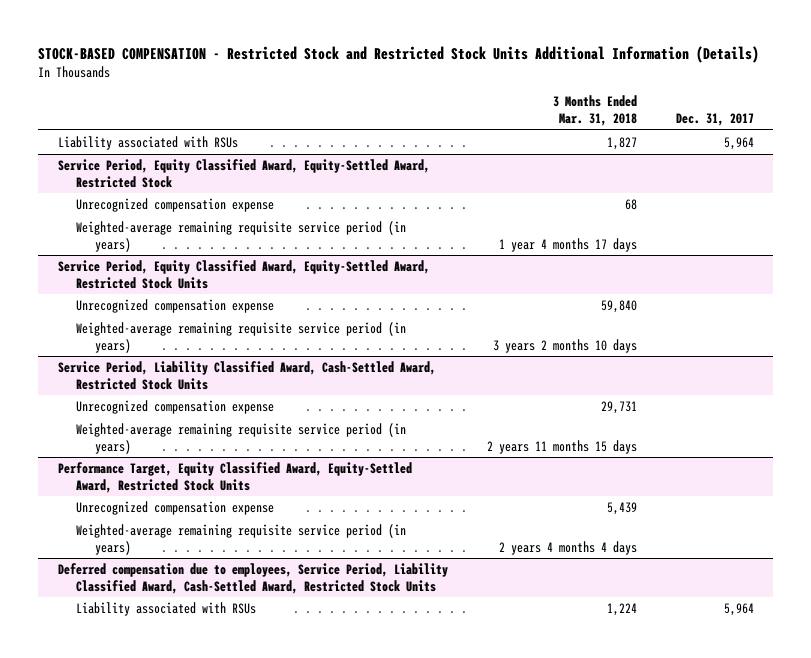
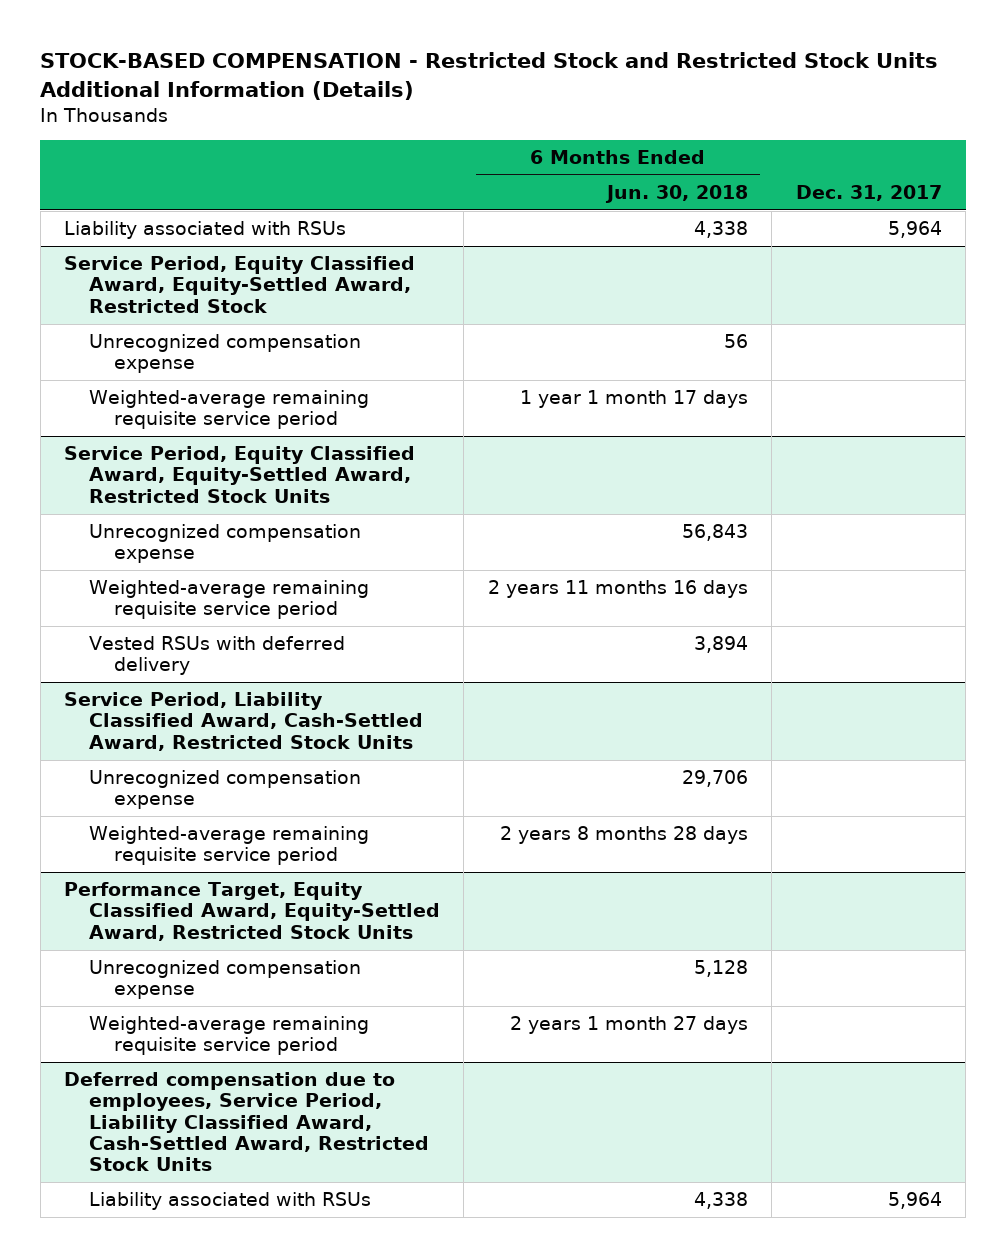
- | 3 Months Ended Mar. 31, 2018 | Dec. 31, 2017
+ | 6 Months Ended Jun. 30, 2018 | Dec. 31, 2017
@ Service Period, Equity Classified Award, Equity-Settled Award, Restricted Stock
- Weighted-average remaining requisite service period (in years) | 1 year 4 months 17 days |
+ Weighted-average remaining requisite service period | 1 year 1 month 17 days |
@ Service Period, Equity Classified Award, Equity-Settled Award, Restricted Stock Units
- Weighted-average remaining requisite service period (in years) | 3 years 2 months 10 days |
+ Weighted-average remaining requisite service period | 2 years 11 months 16 days |
+ Vested RSUs with deferred delivery | 3,894 |
@ Service Period, Liability Classified Award, Cash-Settled Award, Restricted Stock Units
- Weighted-average remaining requisite service period (in years) | 2 years 11 months 15 days |
+ Weighted-average remaining requisite service period | 2 years 8 months 28 days |
@ Performance Target, Equity Classified Award, Equity-Settled Award, Restricted Stock Units
- Weighted-average remaining requisite service period (in years) | 2 years 4 months 4 days |
+ Weighted-average remaining requisite service period | 2 years 1 month 27 days |

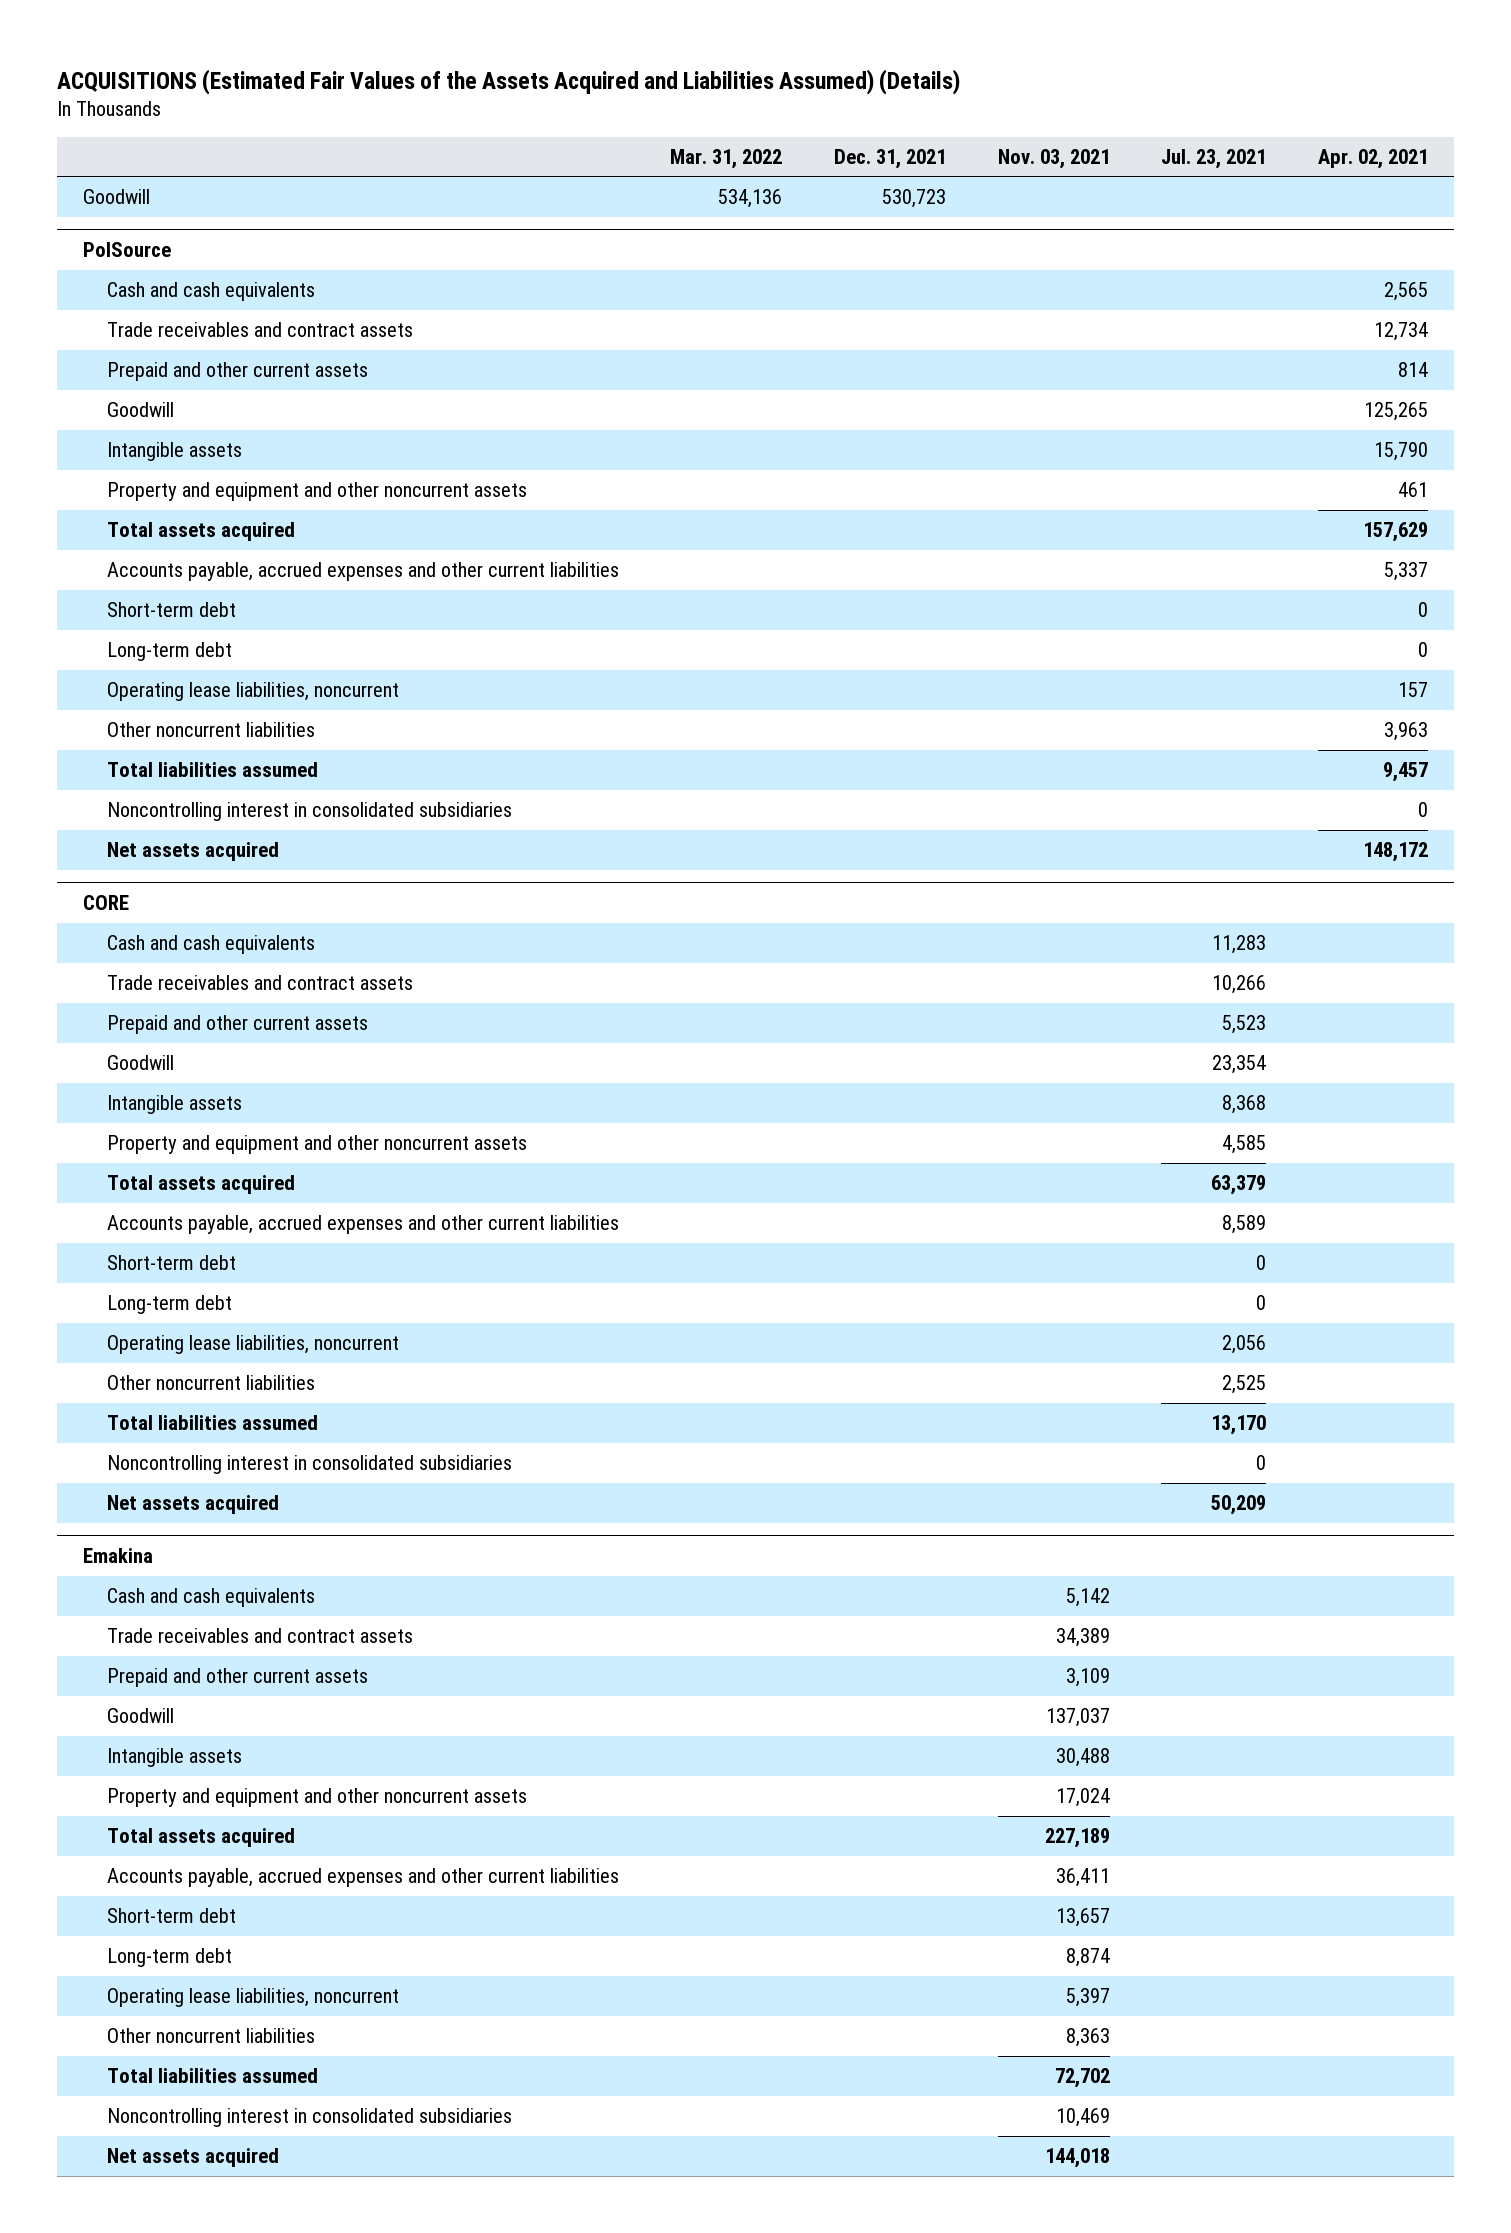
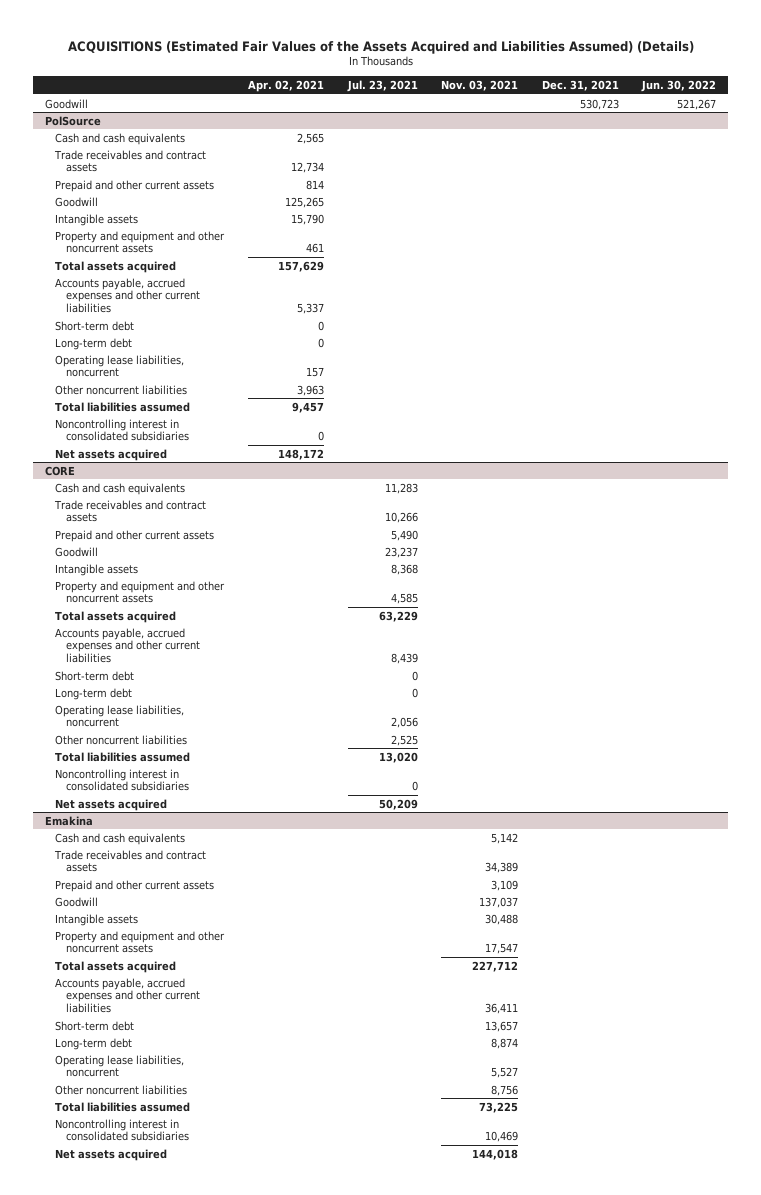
- | Mar. 31, 2022 | Dec. 31, 2021 | Nov. 03, 2021 | Jul. 23, 2021 | Apr. 02, 2021
+ | Apr. 02, 2021 | Jul. 23, 2021 | Nov. 03, 2021 | Dec. 31, 2021 | Jun. 30, 2022
@ CORE
- Prepaid and other current assets | | | | 5,523 |
- Goodwill | | | | 23,354 |
+ Prepaid and other current assets | | 5,490 | | |
+ Goodwill | | 23,237 | | |
- Total assets acquired | | | | 63,379 |
- Accounts payable, accrued expenses and other current liabilities | | | | 8,589 |
+ Total assets acquired | | 63,229 | | |
+ Accounts payable, accrued expenses and other current liabilities | | 8,439 | | |
- Total liabilities assumed | | | | 13,170 |
+ Total liabilities assumed | | 13,020 | | |
@ Emakina
- Property and equipment and other noncurrent assets | | | 17,024 | |
- Total assets acquired | | | 227,189 | |
+ Property and equipment and other noncurrent assets | | | 17,547 | |
+ Total assets acquired | | | 227,712 | |
- Operating lease liabilities, noncurrent | | | 5,397 | |
- Other noncurrent liabilities | | | 8,363 | |
- Total liabilities assumed | | | 72,702 | |
+ Operating lease liabilities, noncurrent | | | 5,527 | |
+ Other noncurrent liabilities | | | 8,756 | |
+ Total liabilities assumed | | | 73,225 | |

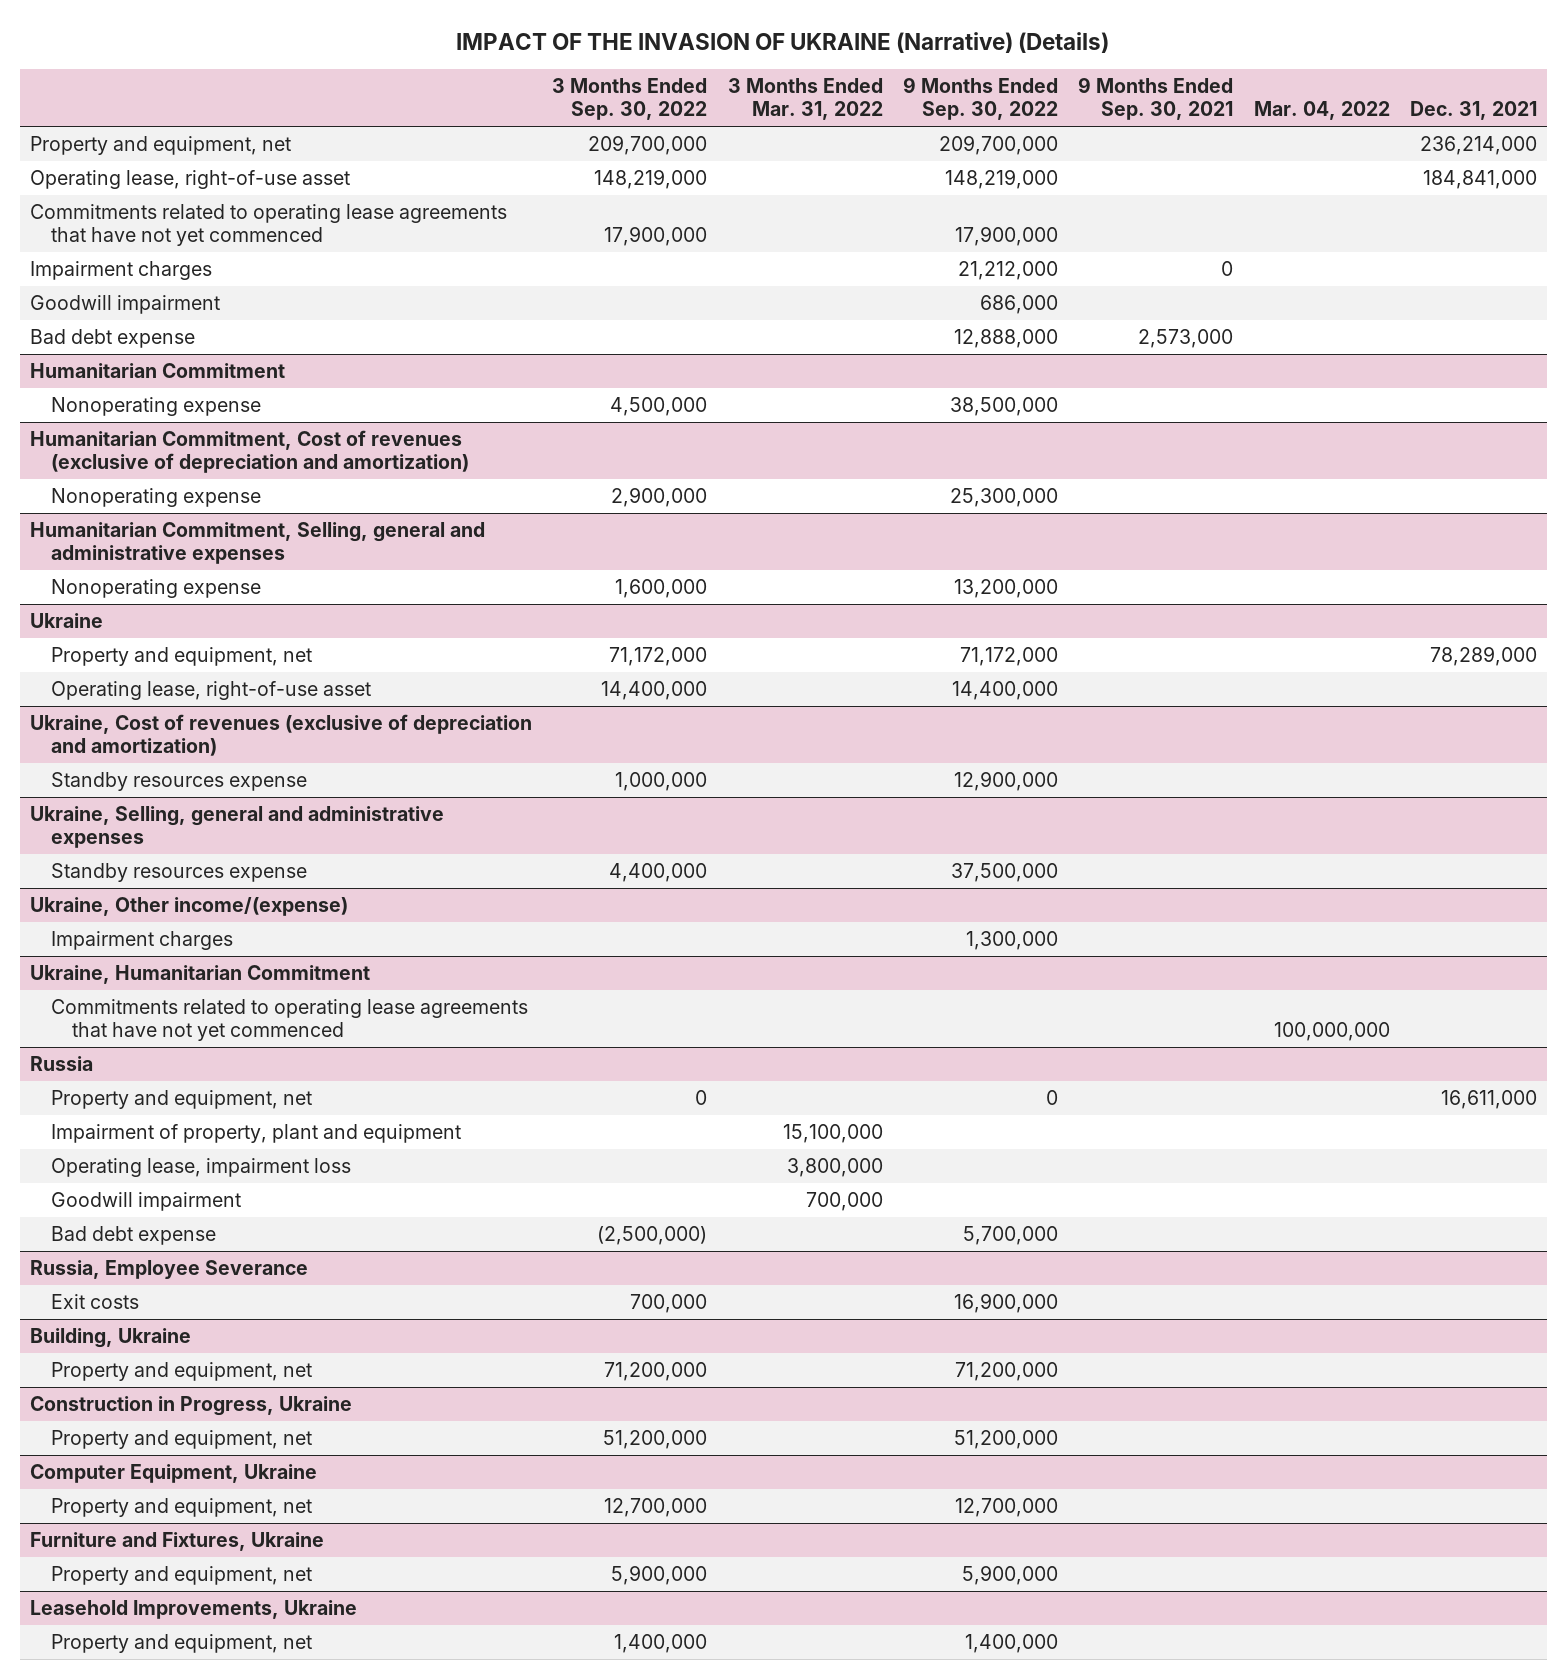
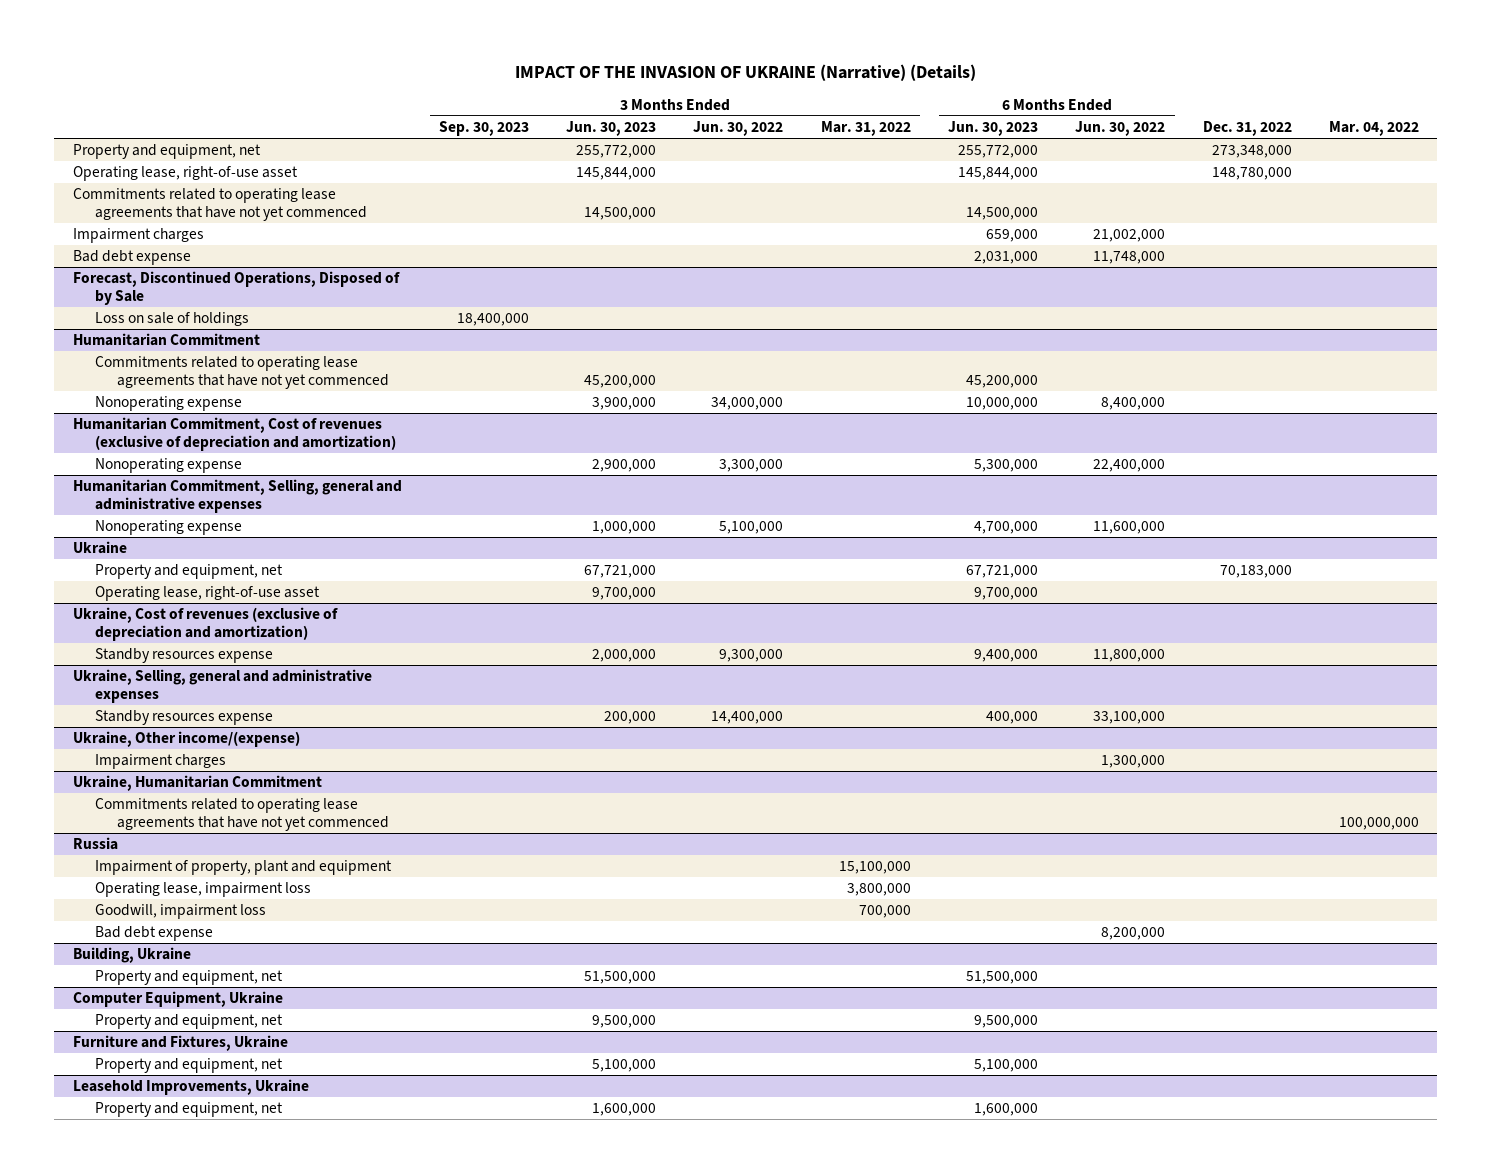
- | 3 Months Ended Sep. 30, 2022 | 3 Months Ended Mar. 31, 2022 | 9 Months Ended Sep. 30, 2022 | 9 Months Ended Sep. 30, 2021 | Mar. 04, 2022 | Dec. 31, 2021
+ | 3 Months Ended Sep. 30, 2023 | 3 Months Ended Jun. 30, 2023 | 3 Months Ended Jun. 30, 2022 | 3 Months Ended Mar. 31, 2022 | 6 Months Ended Jun. 30, 2023 | 6 Months Ended Jun. 30, 2022 | Dec. 31, 2022 | Mar. 04, 2022
- Goodwill impairment | | | 686,000 | | |
+ Forecast, Discontinued Operations, Disposed of by Sale
+ Loss on sale of holdings | 18,400,000 | | | | | | |
@ Humanitarian Commitment
+ Commitments related to operating lease agreements that have not yet commenced | | 45,200,000 | | | 45,200,000 | | |
@ Russia
- Property and equipment, net | 0 | | 0 | | | 16,611,000
- Goodwill impairment | | 700,000 | | | |
+ Goodwill, impairment loss | | | | 700,000 | | | |
- Russia, Employee Severance
- Exit costs | 700,000 | | 16,900,000 | | |
- Construction in Progress, Ukraine
- Property and equipment, net | 51,200,000 | | 51,200,000 | | |

